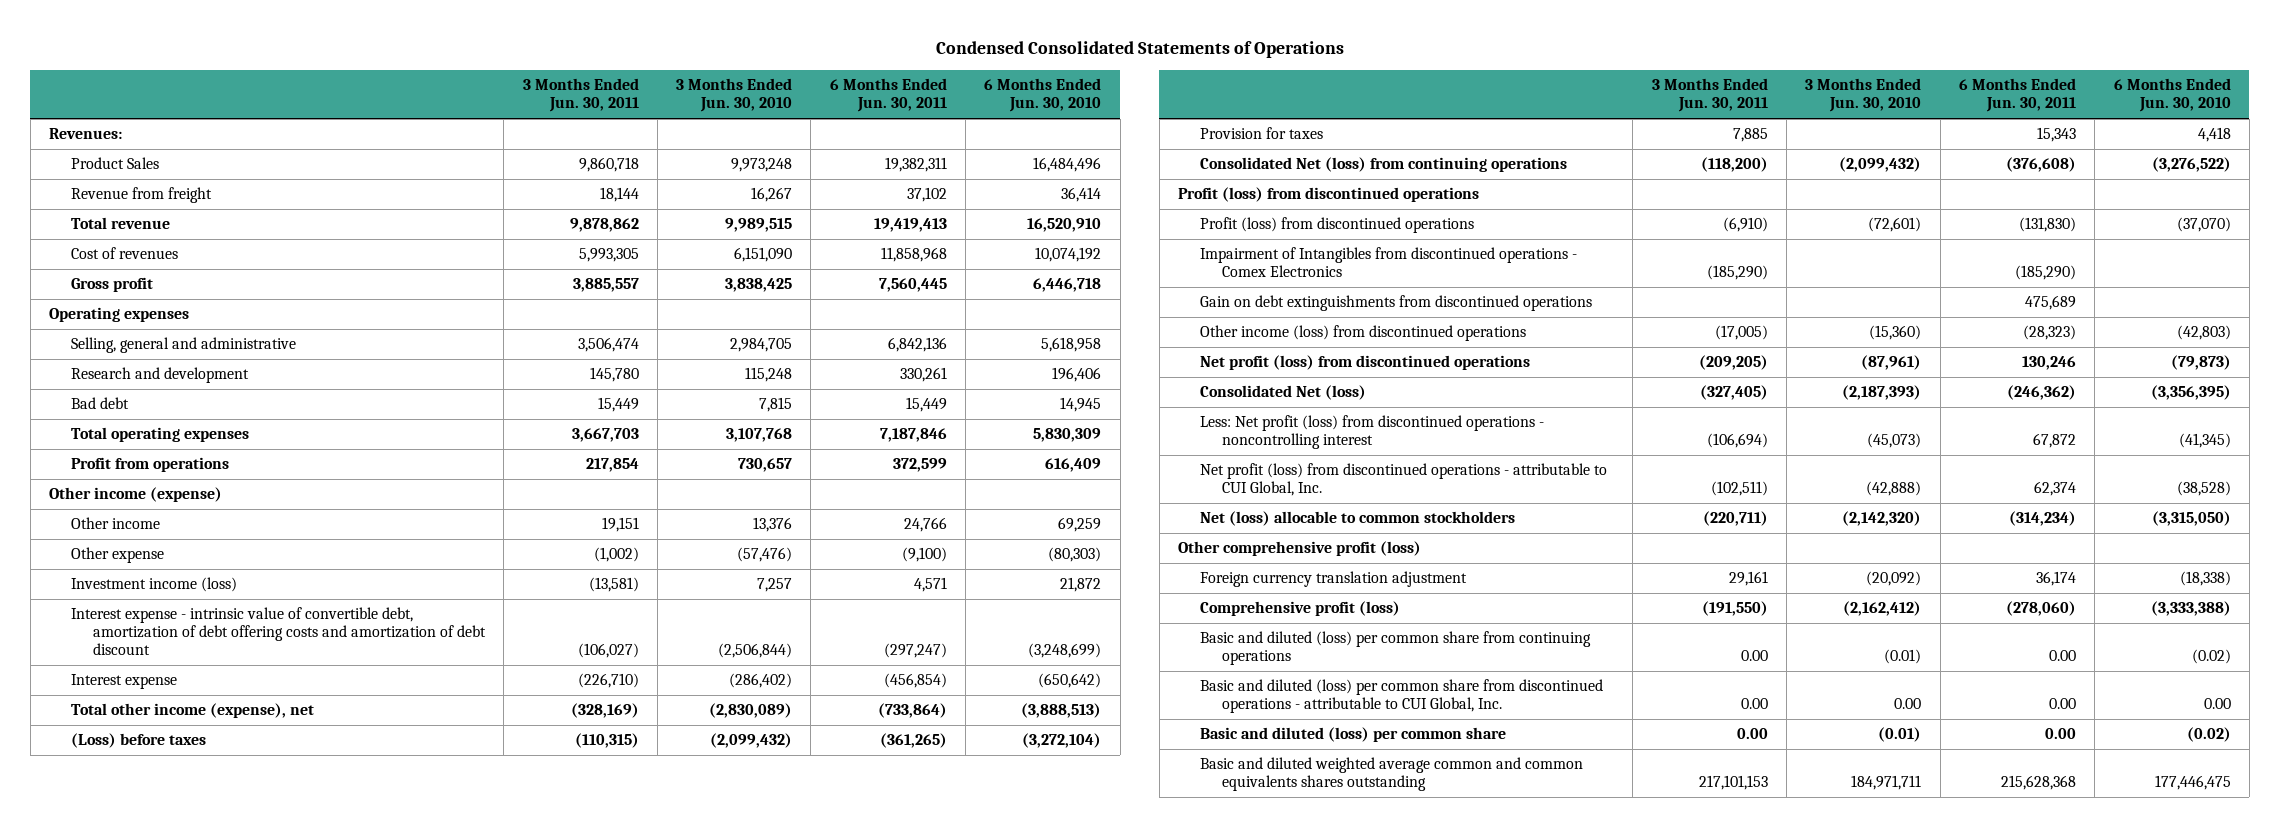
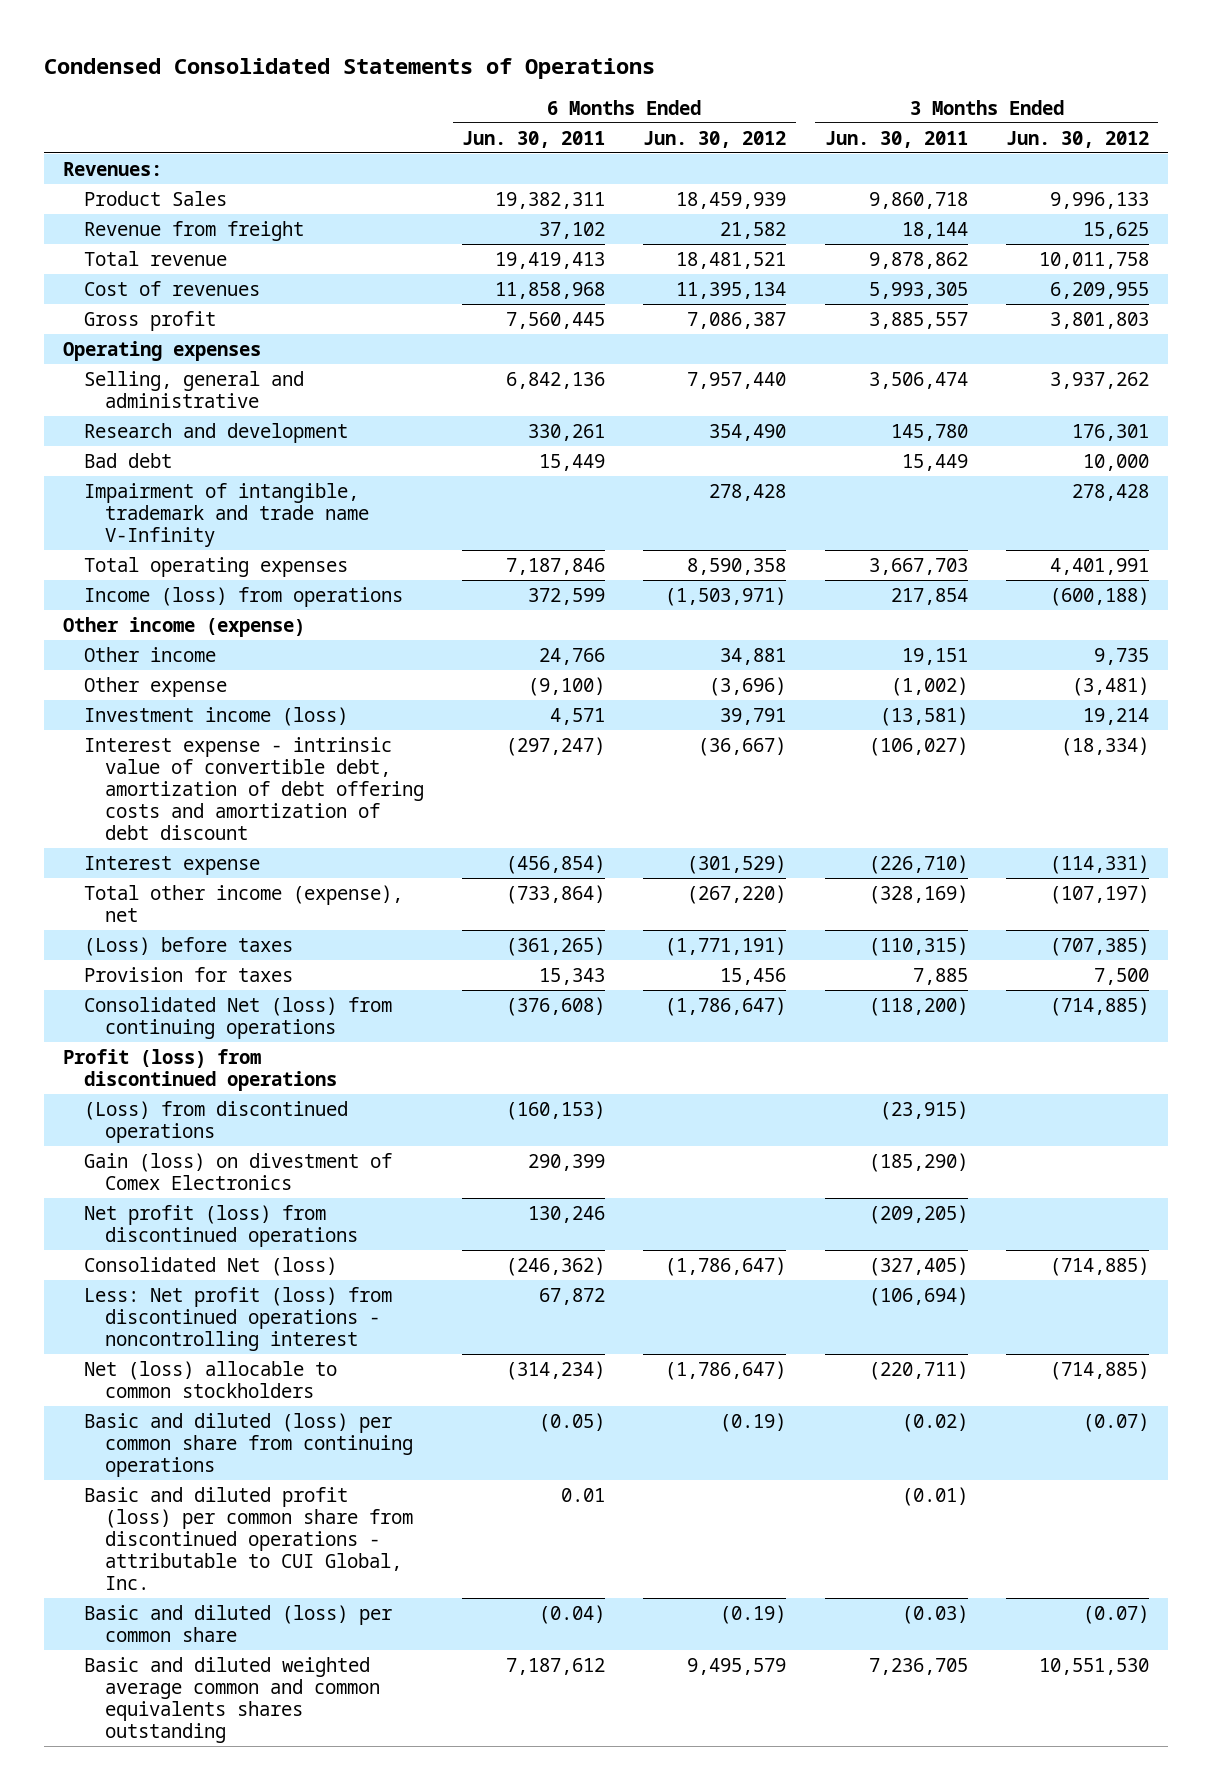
- | 3 Months Ended Jun. 30, 2011 | 3 Months Ended Jun. 30, 2010 | 6 Months Ended Jun. 30, 2011 | 6 Months Ended Jun. 30, 2010
+ | 6 Months Ended Jun. 30, 2011 | 6 Months Ended Jun. 30, 2012 | 3 Months Ended Jun. 30, 2011 | 3 Months Ended Jun. 30, 2012
+ Impairment of intangible, trademark and trade name V-Infinity | | 278,428 | | 278,428
- Profit from operations | 217,854 | 730,657 | 372,599 | 616,409
+ Income (loss) from operations | 372,599 | (1,503,971) | 217,854 | (600,188)
- Profit (loss) from discontinued operations | (6,910) | (72,601) | (131,830) | (37,070)
- Impairment of Intangibles from discontinued operations - Comex Electronics | (185,290) | | (185,290) |
- Gain on debt extinguishments from discontinued operations | | | 475,689 |
- Other income (loss) from discontinued operations | (17,005) | (15,360) | (28,323) | (42,803)
+ (Loss) from discontinued operations | (160,153) | | (23,915) |
+ Gain (loss) on divestment of Comex Electronics | 290,399 | | (185,290) |
- Net profit (loss) from discontinued operations - attributable to CUI Global, Inc. | (102,511) | (42,888) | 62,374 | (38,528)
- Other comprehensive profit (loss)
- Foreign currency translation adjustment | 29,161 | (20,092) | 36,174 | (18,338)
- Comprehensive profit (loss) | (191,550) | (2,162,412) | (278,060) | (3,333,388)
- Basic and diluted (loss) per common share from continuing operations | 0.00 | (0.01) | 0.00 | (0.02)
- Basic and diluted (loss) per common share from discontinued operations - attributable to CUI Global, Inc. | 0.00 | 0.00 | 0.00 | 0.00
- Basic and diluted (loss) per common share | 0.00 | (0.01) | 0.00 | (0.02)
- Basic and diluted weighted average common and common equivalents shares outstanding | 217,101,153 | 184,971,711 | 215,628,368 | 177,446,475
+ Basic and diluted (loss) per common share from continuing operations | (0.05) | (0.19) | (0.02) | (0.07)
+ Basic and diluted profit (loss) per common share from discontinued operations - attributable to CUI Global, Inc. | 0.01 | | (0.01) |
+ Basic and diluted (loss) per common share | (0.04) | (0.19) | (0.03) | (0.07)
+ Basic and diluted weighted average common and common equivalents shares outstanding | 7,187,612 | 9,495,579 | 7,236,705 | 10,551,530

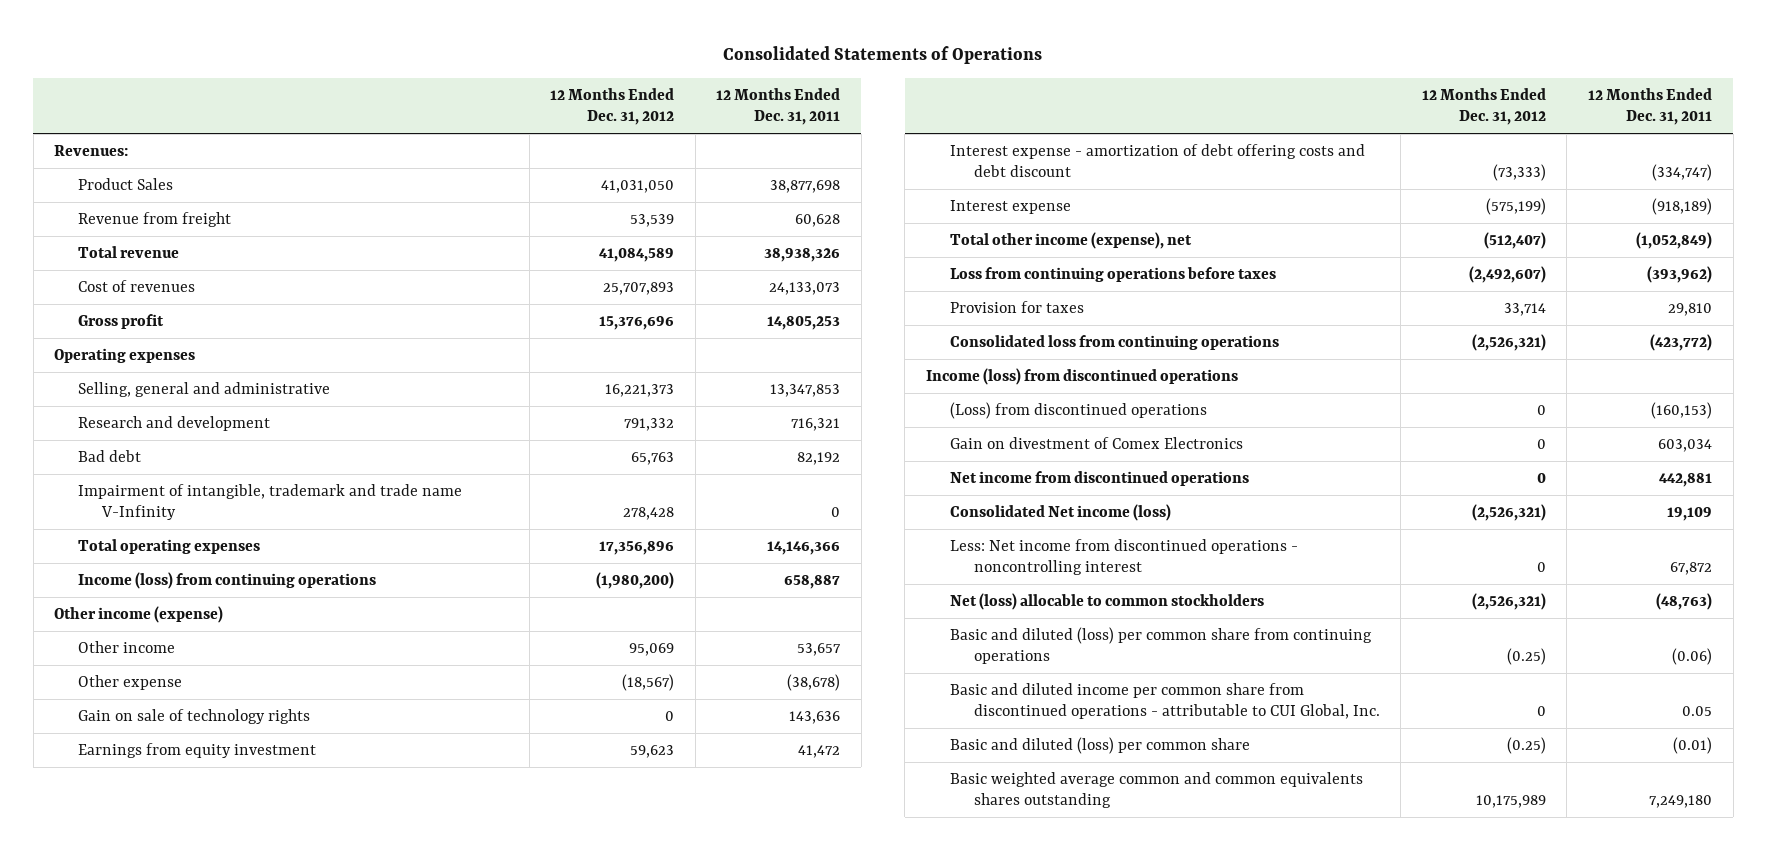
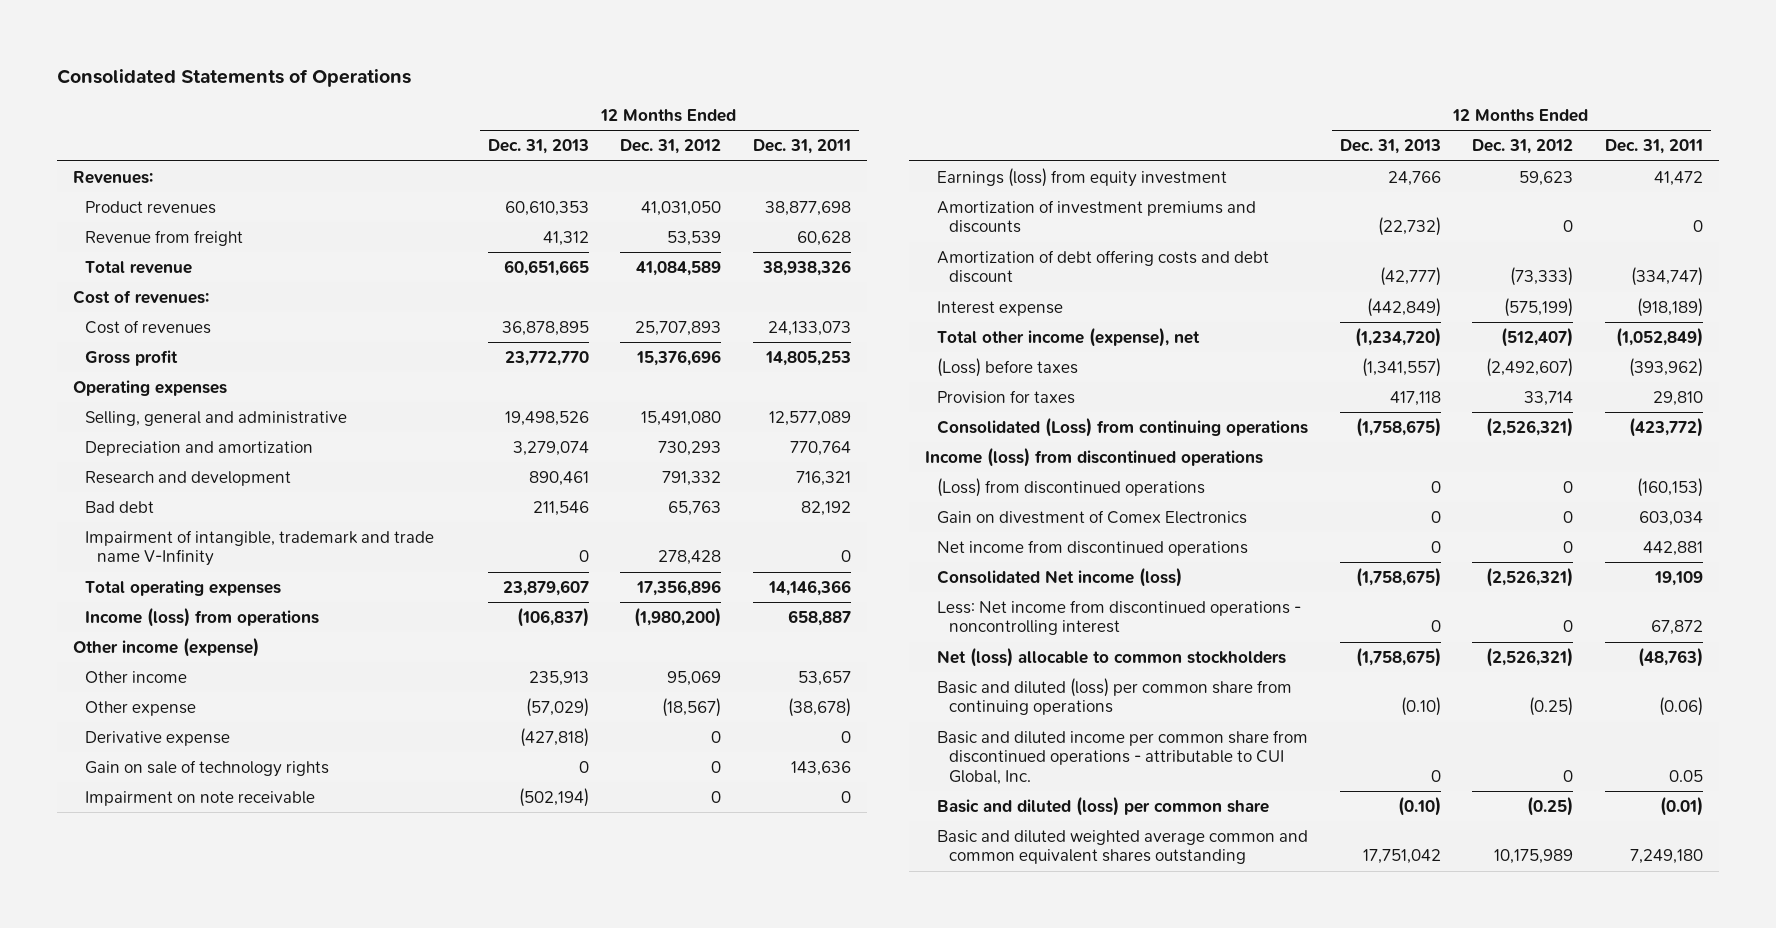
- | 12 Months Ended Dec. 31, 2012 | 12 Months Ended Dec. 31, 2011
+ | 12 Months Ended Dec. 31, 2013 | 12 Months Ended Dec. 31, 2012 | 12 Months Ended Dec. 31, 2011
- Product Sales | 41,031,050 | 38,877,698
+ Product revenues | 60,610,353 | 41,031,050 | 38,877,698
+ Cost of revenues:
- Selling, general and administrative | 16,221,373 | 13,347,853
+ Selling, general and administrative | 19,498,526 | 15,491,080 | 12,577,089
+ Depreciation and amortization | 3,279,074 | 730,293 | 770,764
- Income (loss) from continuing operations | (1,980,200) | 658,887
+ Income (loss) from operations | (106,837) | (1,980,200) | 658,887
+ Derivative expense | (427,818) | 0 | 0
- Earnings from equity investment | 59,623 | 41,472
- Interest expense - amortization of debt offering costs and debt discount | (73,333) | (334,747)
+ Impairment on note receivable | (502,194) | 0 | 0
+ Earnings (loss) from equity investment | 24,766 | 59,623 | 41,472
+ Amortization of investment premiums and discounts | (22,732) | 0 | 0
+ Amortization of debt offering costs and debt discount | (42,777) | (73,333) | (334,747)
- Loss from continuing operations before taxes | (2,492,607) | (393,962)
+ (Loss) before taxes | (1,341,557) | (2,492,607) | (393,962)
- Consolidated loss from continuing operations | (2,526,321) | (423,772)
+ Consolidated (Loss) from continuing operations | (1,758,675) | (2,526,321) | (423,772)
- Basic weighted average common and common equivalents shares outstanding | 10,175,989 | 7,249,180
+ Basic and diluted weighted average common and common equivalent shares outstanding | 17,751,042 | 10,175,989 | 7,249,180

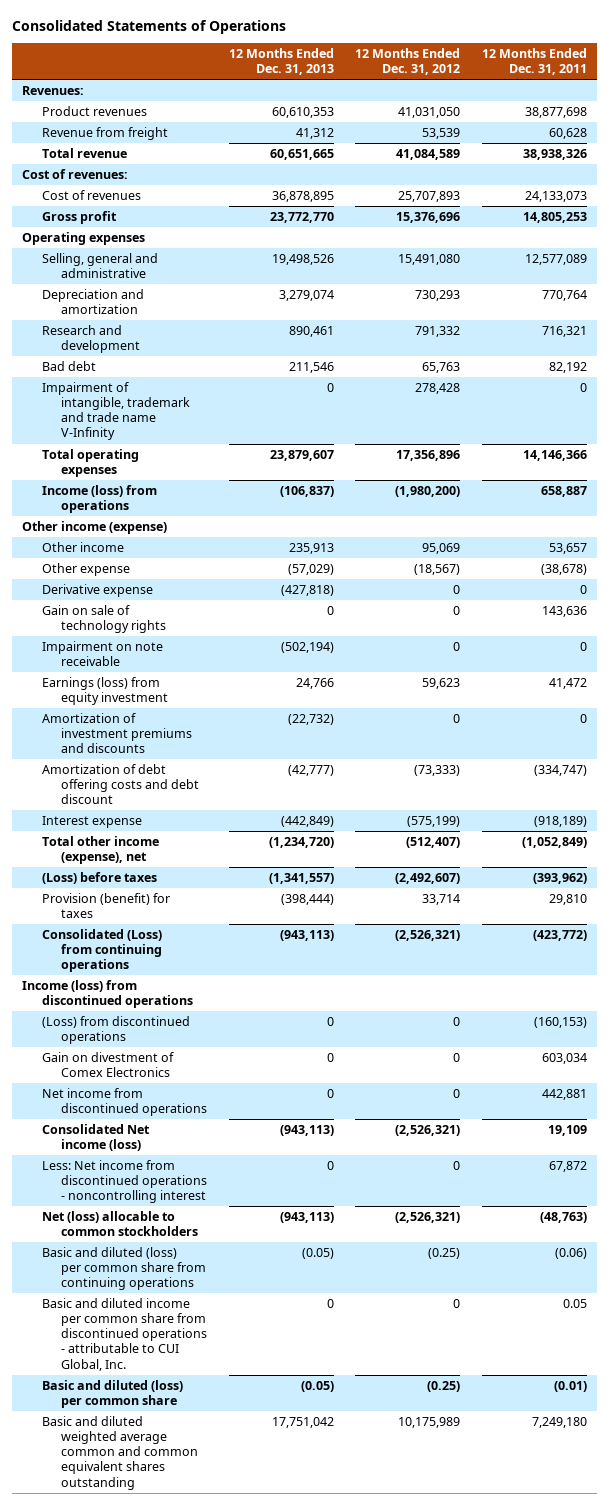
- Provision for taxes | 417,118 | 33,714 | 29,810
- Consolidated (Loss) from continuing operations | (1,758,675) | (2,526,321) | (423,772)
+ Provision (benefit) for taxes | (398,444) | 33,714 | 29,810
+ Consolidated (Loss) from continuing operations | (943,113) | (2,526,321) | (423,772)
- Consolidated Net income (loss) | (1,758,675) | (2,526,321) | 19,109
+ Consolidated Net income (loss) | (943,113) | (2,526,321) | 19,109
- Net (loss) allocable to common stockholders | (1,758,675) | (2,526,321) | (48,763)
- Basic and diluted (loss) per common share from continuing operations | (0.10) | (0.25) | (0.06)
+ Net (loss) allocable to common stockholders | (943,113) | (2,526,321) | (48,763)
+ Basic and diluted (loss) per common share from continuing operations | (0.05) | (0.25) | (0.06)
- Basic and diluted (loss) per common share | (0.10) | (0.25) | (0.01)
+ Basic and diluted (loss) per common share | (0.05) | (0.25) | (0.01)

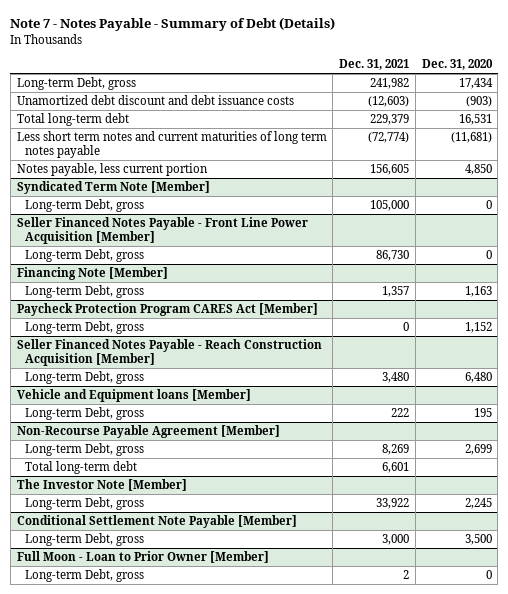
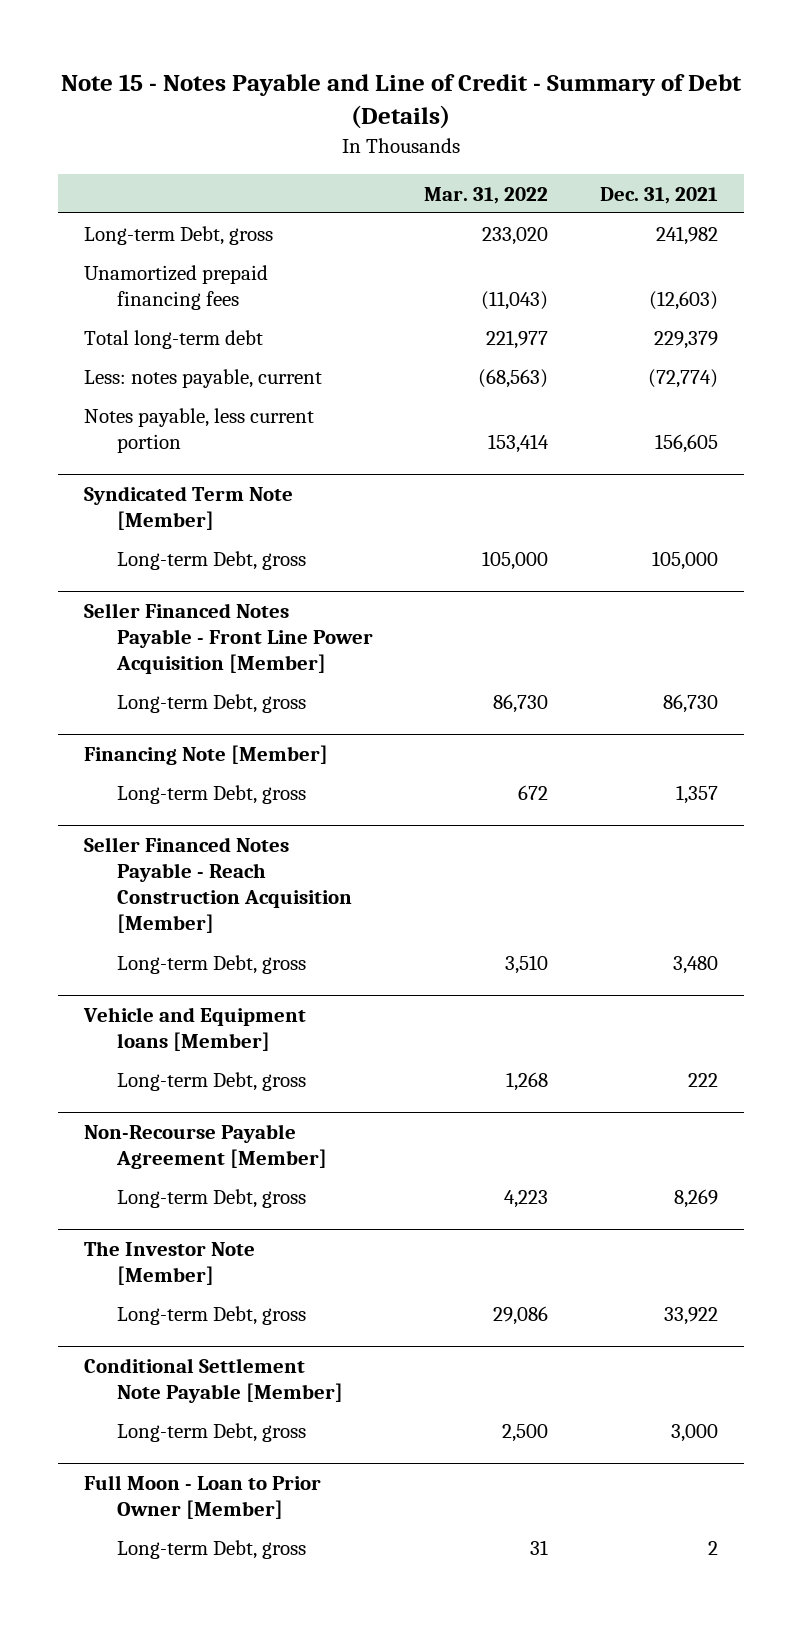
- Note 7 - Notes Payable - Summary of Debt (Details)
+ Note 15 - Notes Payable and Line of Credit - Summary of Debt (Details)
- | Dec. 31, 2021 | Dec. 31, 2020
+ | Mar. 31, 2022 | Dec. 31, 2021
- Unamortized debt discount and debt issuance costs | (12,603) | (903)
+ Unamortized prepaid financing fees | (11,043) | (12,603)
- Less short term notes and current maturities of long term notes payable | (72,774) | (11,681)
+ Less: notes payable, current | (68,563) | (72,774)
- Paycheck Protection Program CARES Act [Member]
- Long-term Debt, gross | 0 | 1,152
@ Non-Recourse Payable Agreement [Member]
- Total long-term debt | 6,601 |

